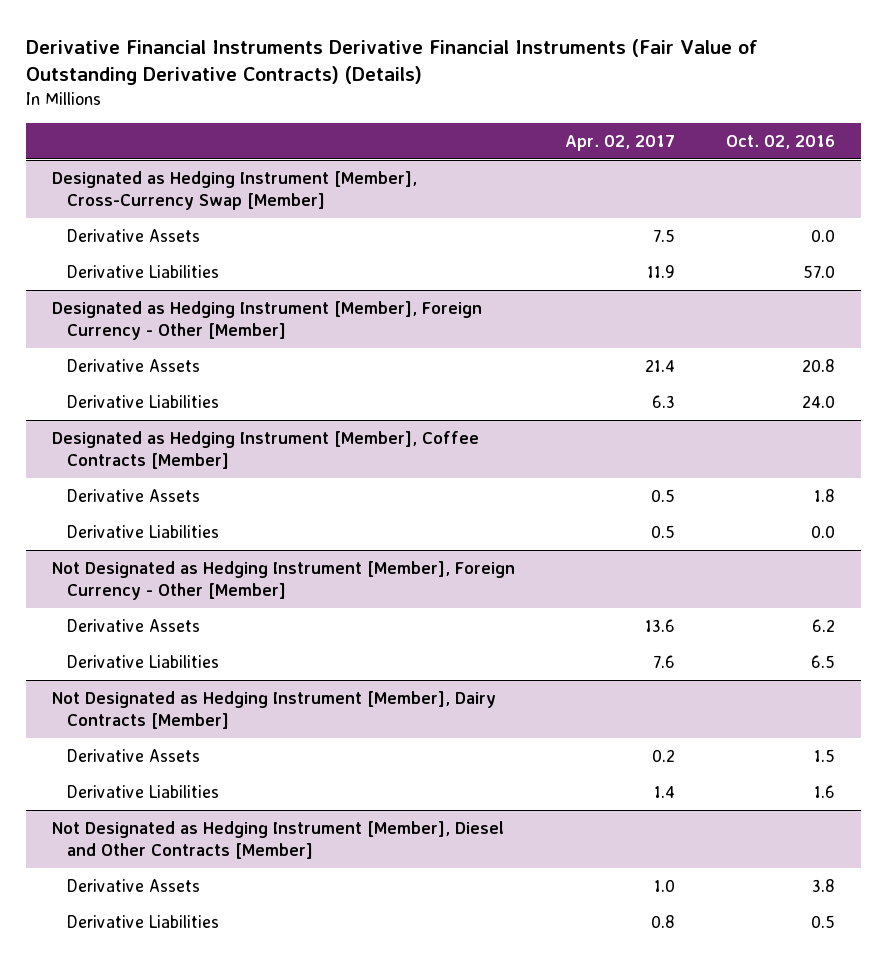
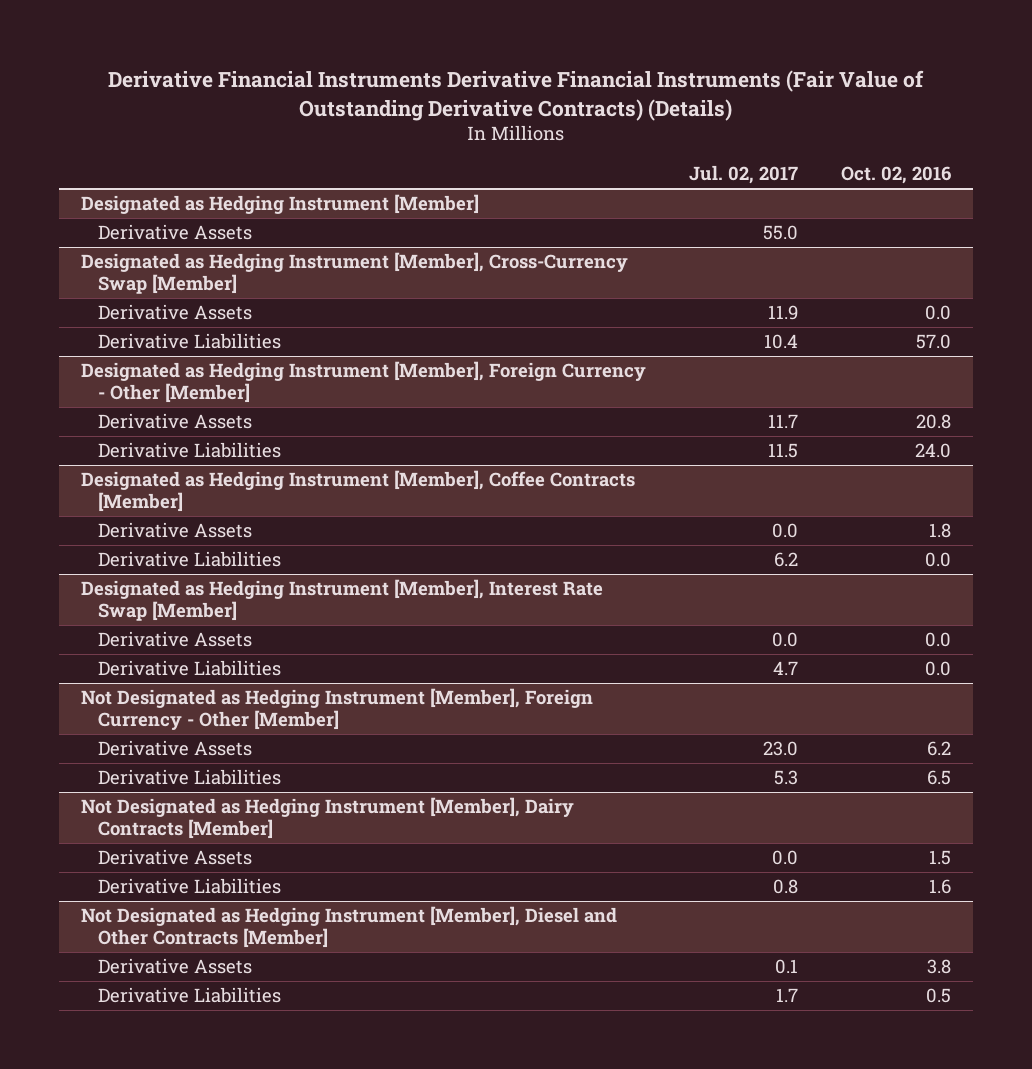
- | Apr. 02, 2017 | Oct. 02, 2016
+ | Jul. 02, 2017 | Oct. 02, 2016
+ Designated as Hedging Instrument [Member]
+ Derivative Assets | 55.0 |
+ Designated as Hedging Instrument [Member], Interest Rate Swap [Member]
+ Derivative Assets | 0.0 | 0.0
+ Derivative Liabilities | 4.7 | 0.0

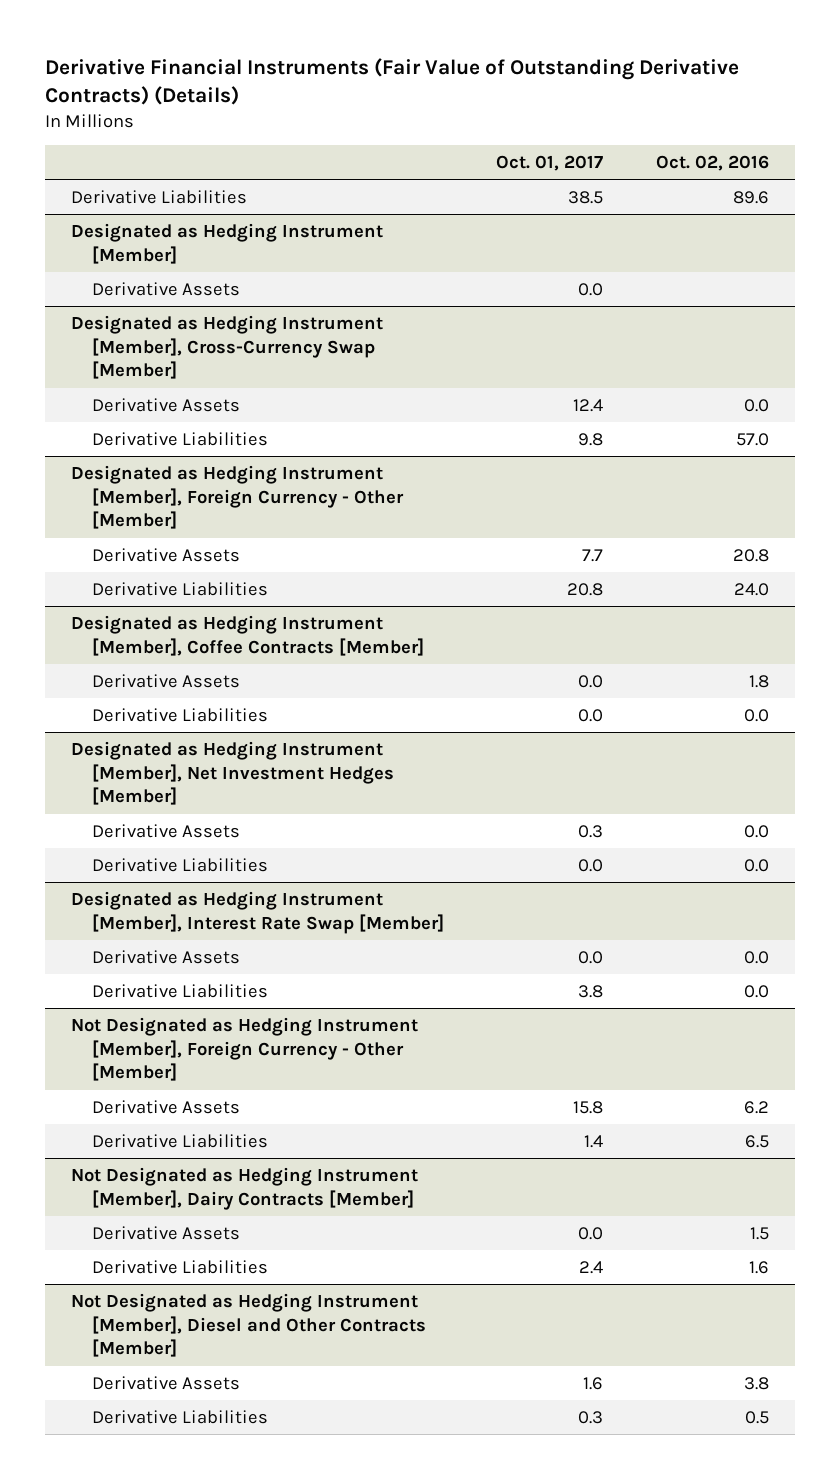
- Derivative Financial Instruments Derivative Financial Instruments (Fair Value of Outstanding Derivative Contracts) (Details)
+ Derivative Financial Instruments (Fair Value of Outstanding Derivative Contracts) (Details)
- | Jul. 02, 2017 | Oct. 02, 2016
+ | Oct. 01, 2017 | Oct. 02, 2016
+ Derivative Liabilities | 38.5 | 89.6
+ Designated as Hedging Instrument [Member], Net Investment Hedges [Member]
+ Derivative Assets | 0.3 | 0.0
+ Derivative Liabilities | 0.0 | 0.0

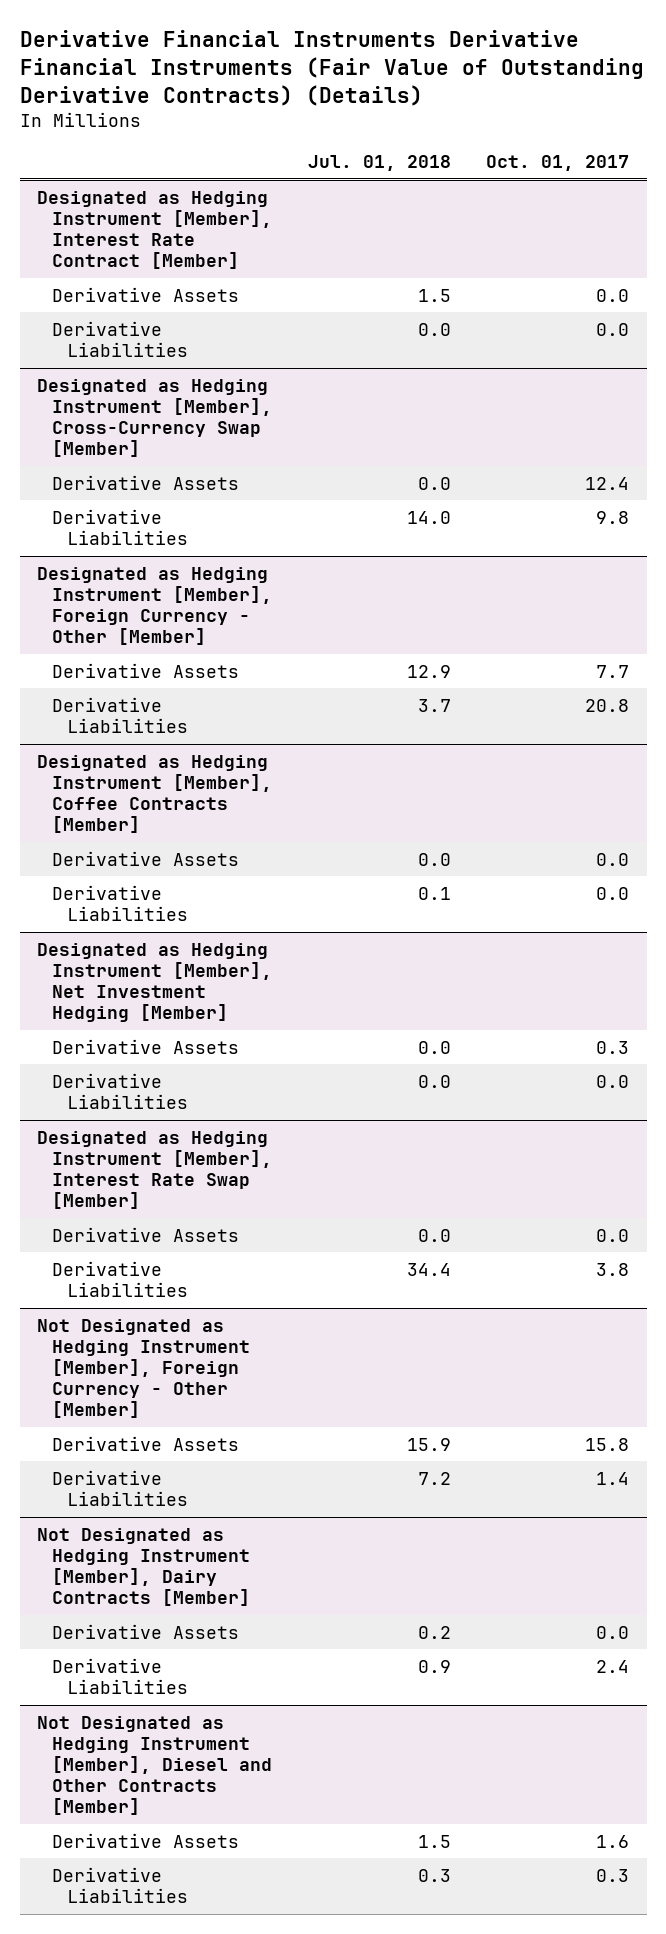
- Derivative Financial Instruments (Fair Value of Outstanding Derivative Contracts) (Details)
+ Derivative Financial Instruments Derivative Financial Instruments (Fair Value of Outstanding Derivative Contracts) (Details)
- | Oct. 01, 2017 | Oct. 02, 2016
+ | Jul. 01, 2018 | Oct. 01, 2017
- Derivative Liabilities | 38.5 | 89.6
- Designated as Hedging Instrument [Member]
+ Designated as Hedging Instrument [Member], Interest Rate Contract [Member]
+ Derivative Liabilities | 0.0 | 0.0
- Designated as Hedging Instrument [Member], Net Investment Hedges [Member]
+ Designated as Hedging Instrument [Member], Net Investment Hedging [Member]

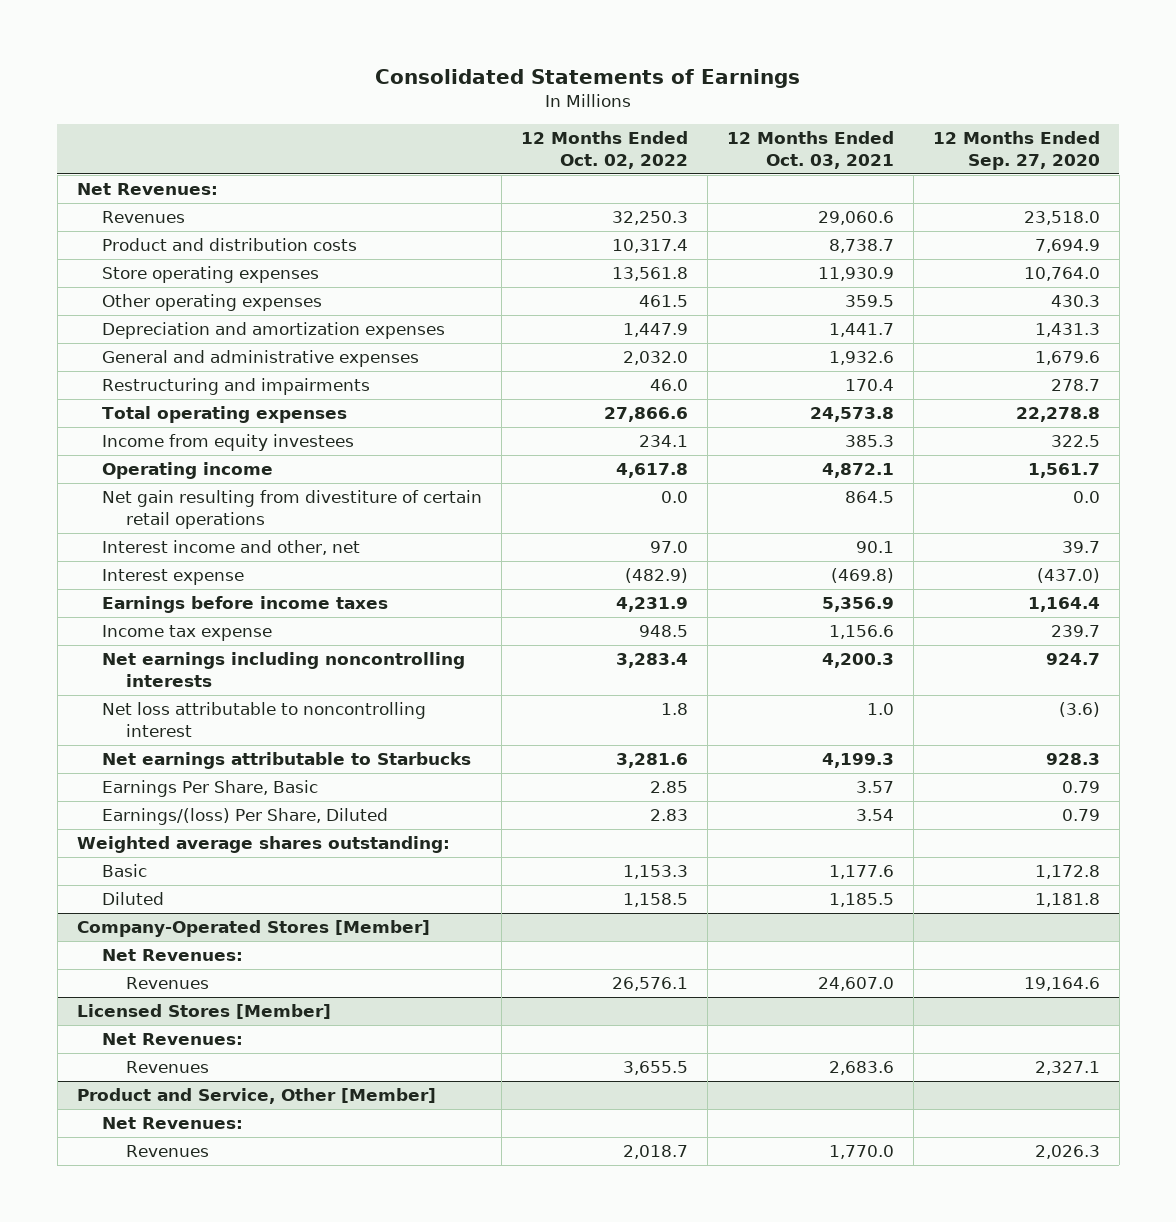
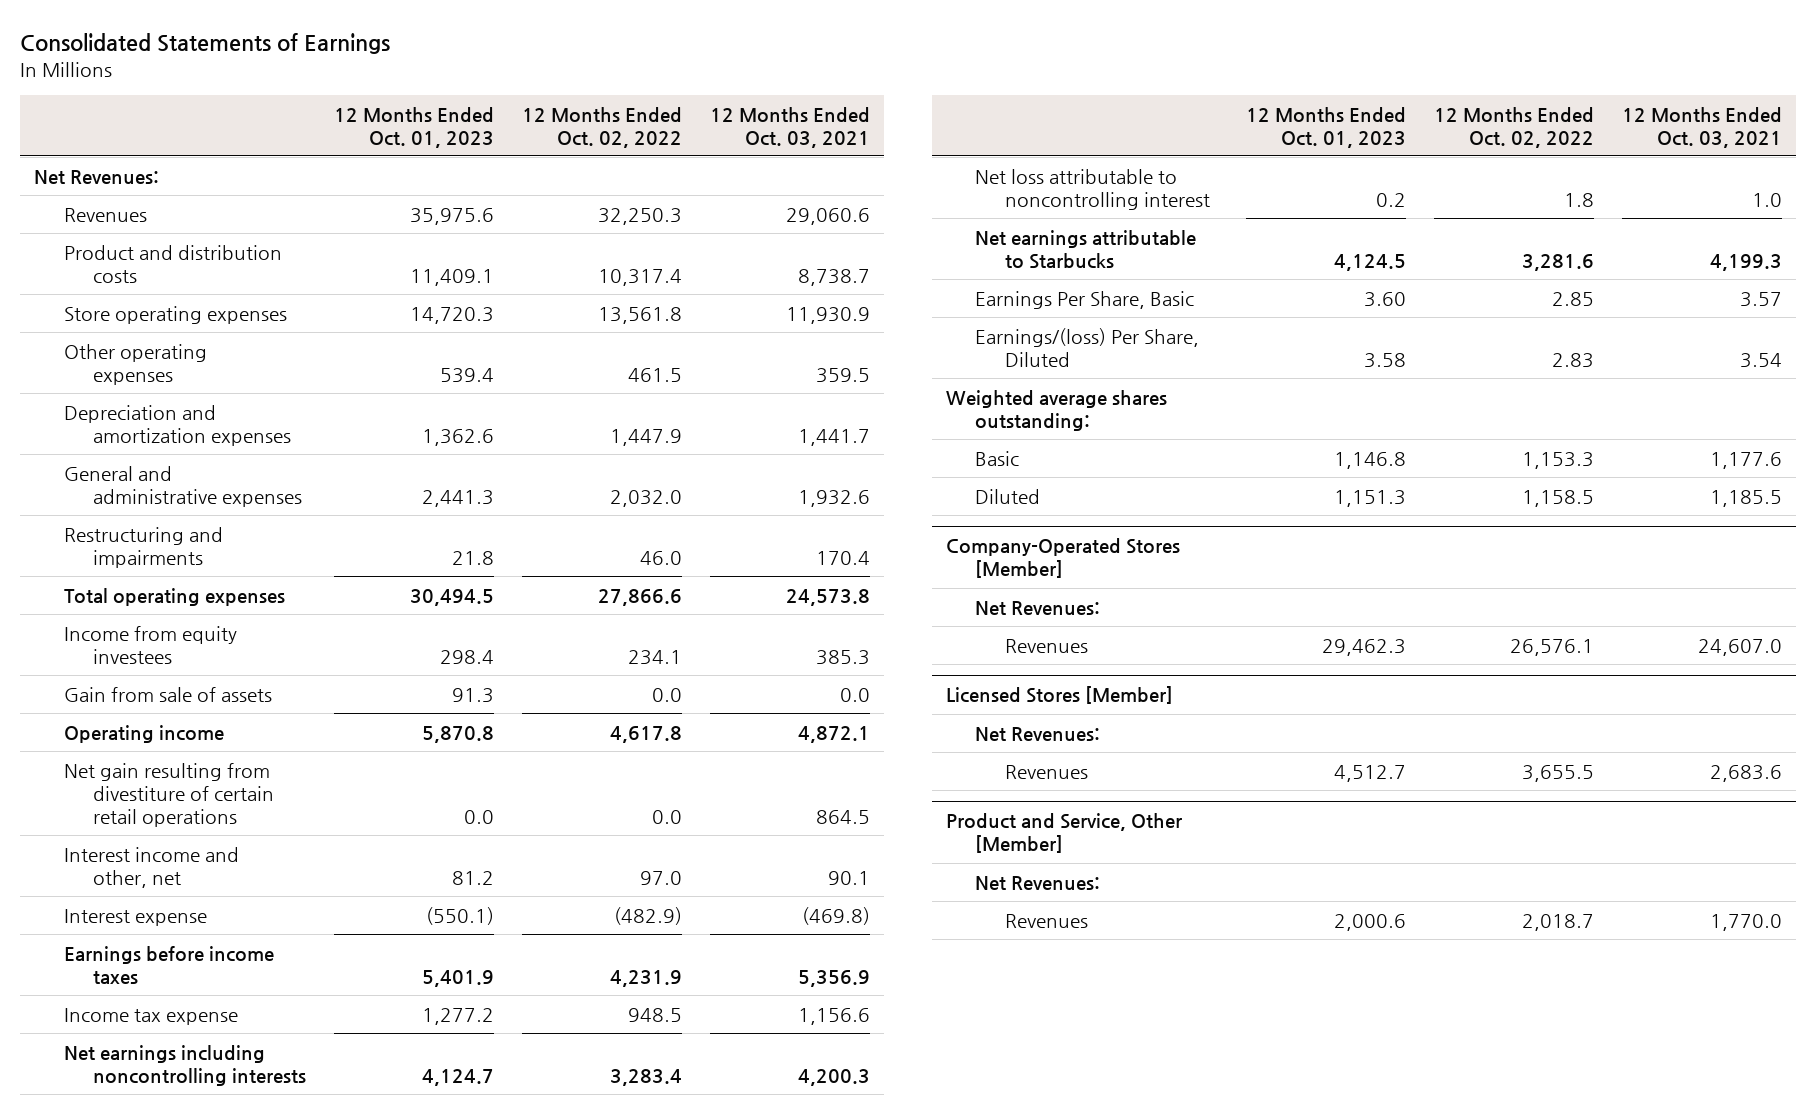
- | 12 Months Ended Oct. 02, 2022 | 12 Months Ended Oct. 03, 2021 | 12 Months Ended Sep. 27, 2020
+ | 12 Months Ended Oct. 01, 2023 | 12 Months Ended Oct. 02, 2022 | 12 Months Ended Oct. 03, 2021
+ Gain from sale of assets | 91.3 | 0.0 | 0.0

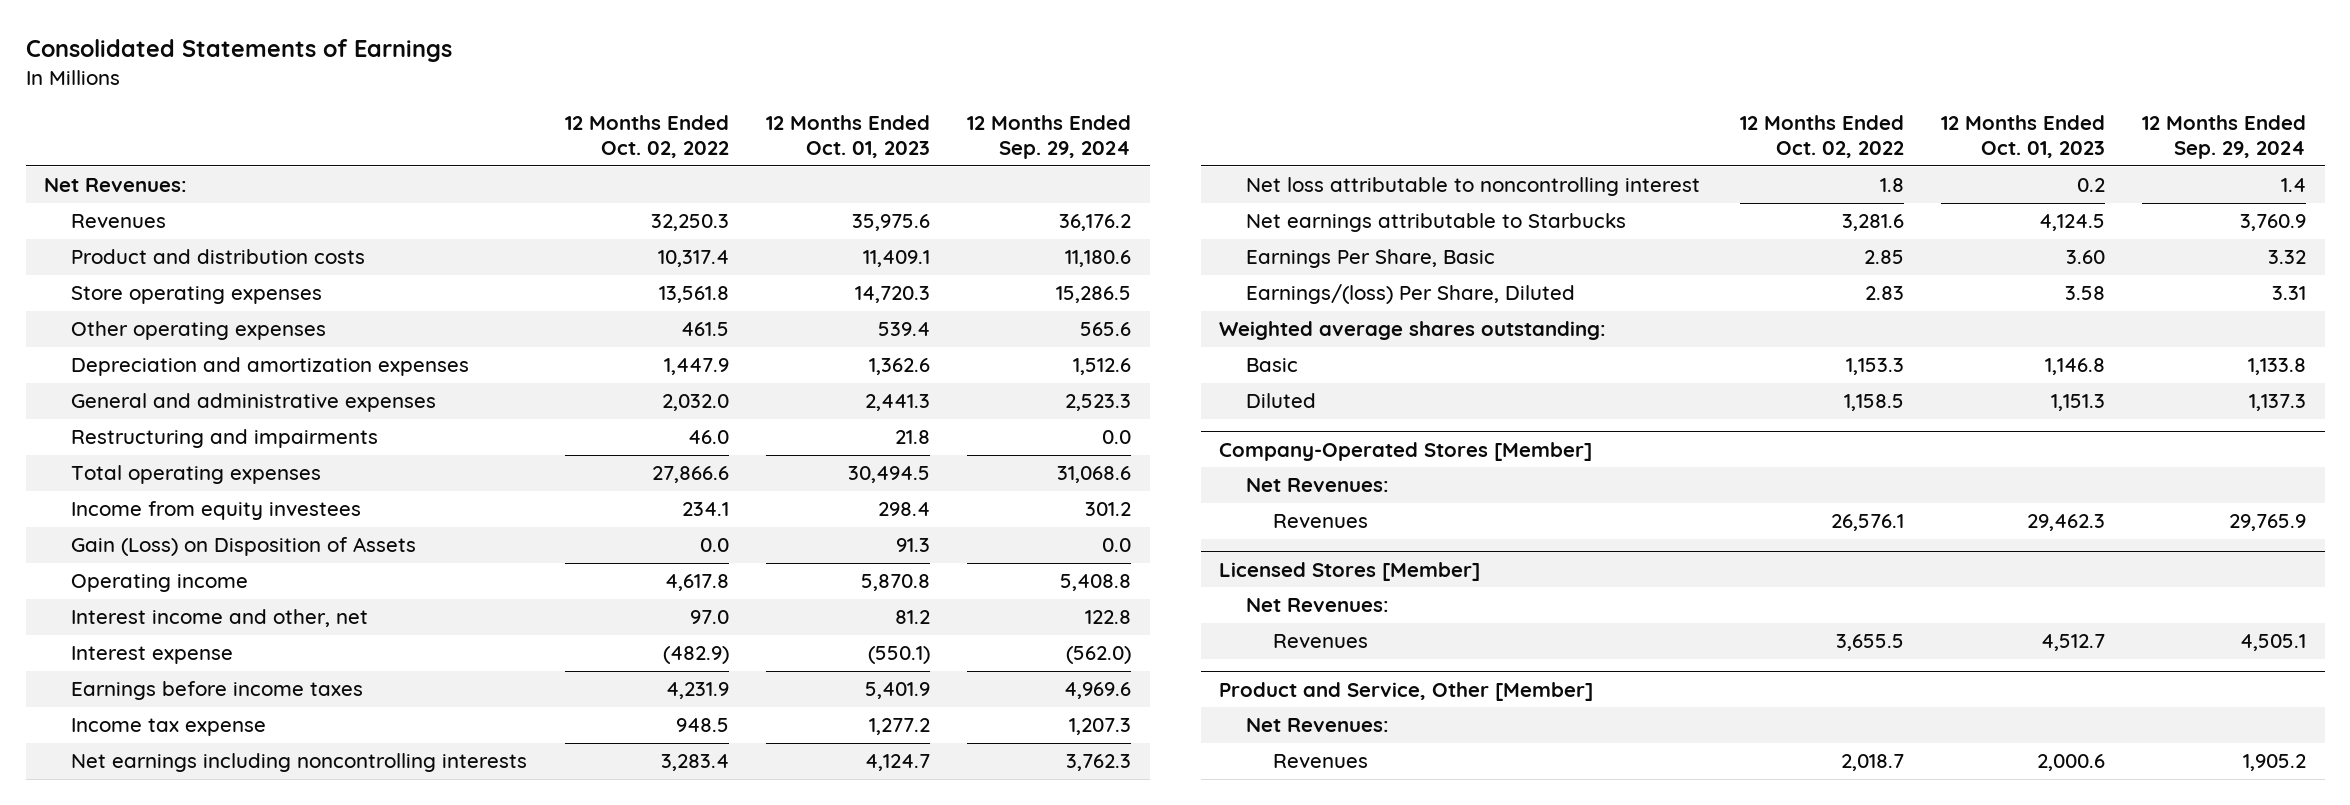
- | 12 Months Ended Oct. 01, 2023 | 12 Months Ended Oct. 02, 2022 | 12 Months Ended Oct. 03, 2021
+ | 12 Months Ended Oct. 02, 2022 | 12 Months Ended Oct. 01, 2023 | 12 Months Ended Sep. 29, 2024
- Gain from sale of assets | 91.3 | 0.0 | 0.0
+ Gain (Loss) on Disposition of Assets | 0.0 | 91.3 | 0.0
- Net gain resulting from divestiture of certain retail operations | 0.0 | 0.0 | 864.5

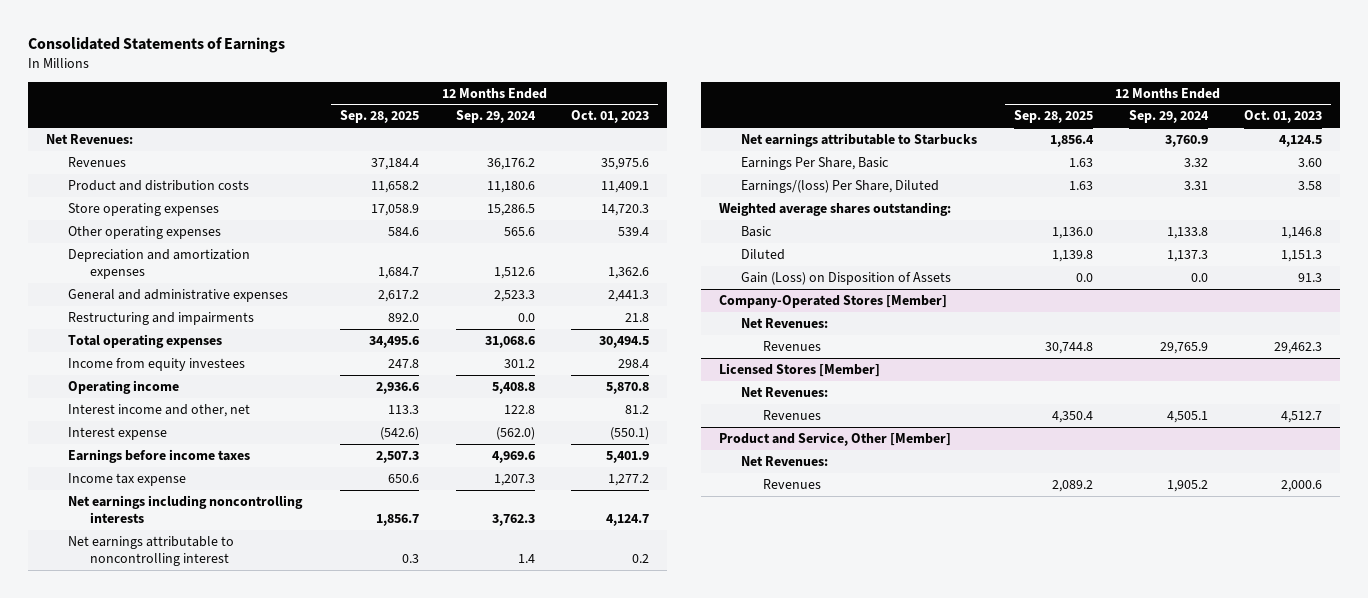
- | 12 Months Ended Oct. 02, 2022 | 12 Months Ended Oct. 01, 2023 | 12 Months Ended Sep. 29, 2024
+ | 12 Months Ended Sep. 28, 2025 | 12 Months Ended Sep. 29, 2024 | 12 Months Ended Oct. 01, 2023
- Net loss attributable to noncontrolling interest | 1.8 | 0.2 | 1.4
+ Net earnings attributable to noncontrolling interest | 0.3 | 1.4 | 0.2
moved down: Gain (Loss) on Disposition of Assets | 0.0 | 0.0 | 91.3

